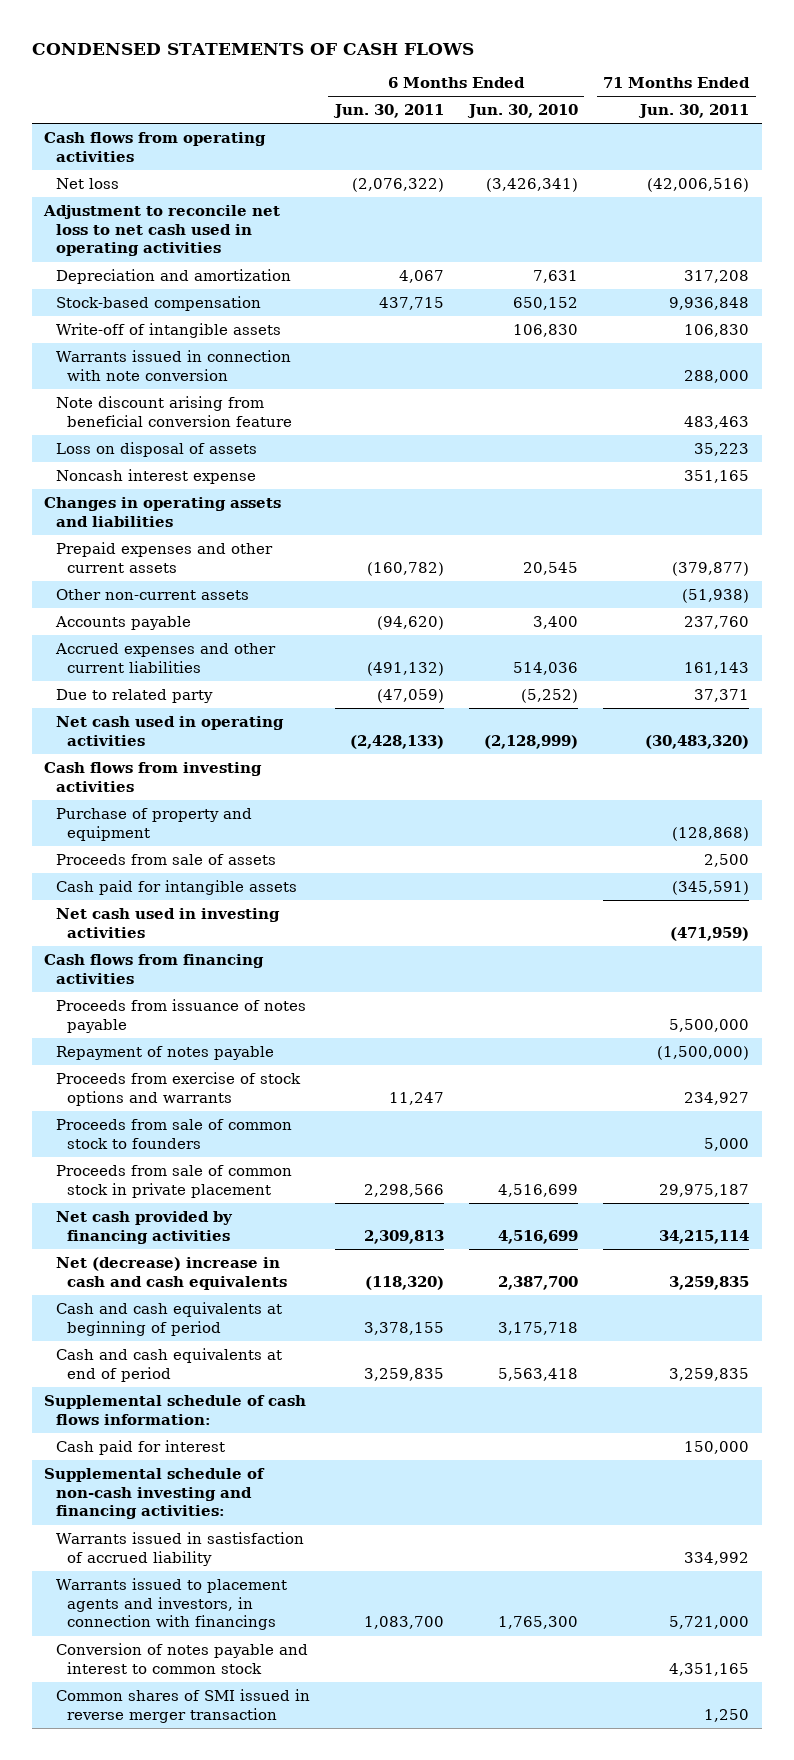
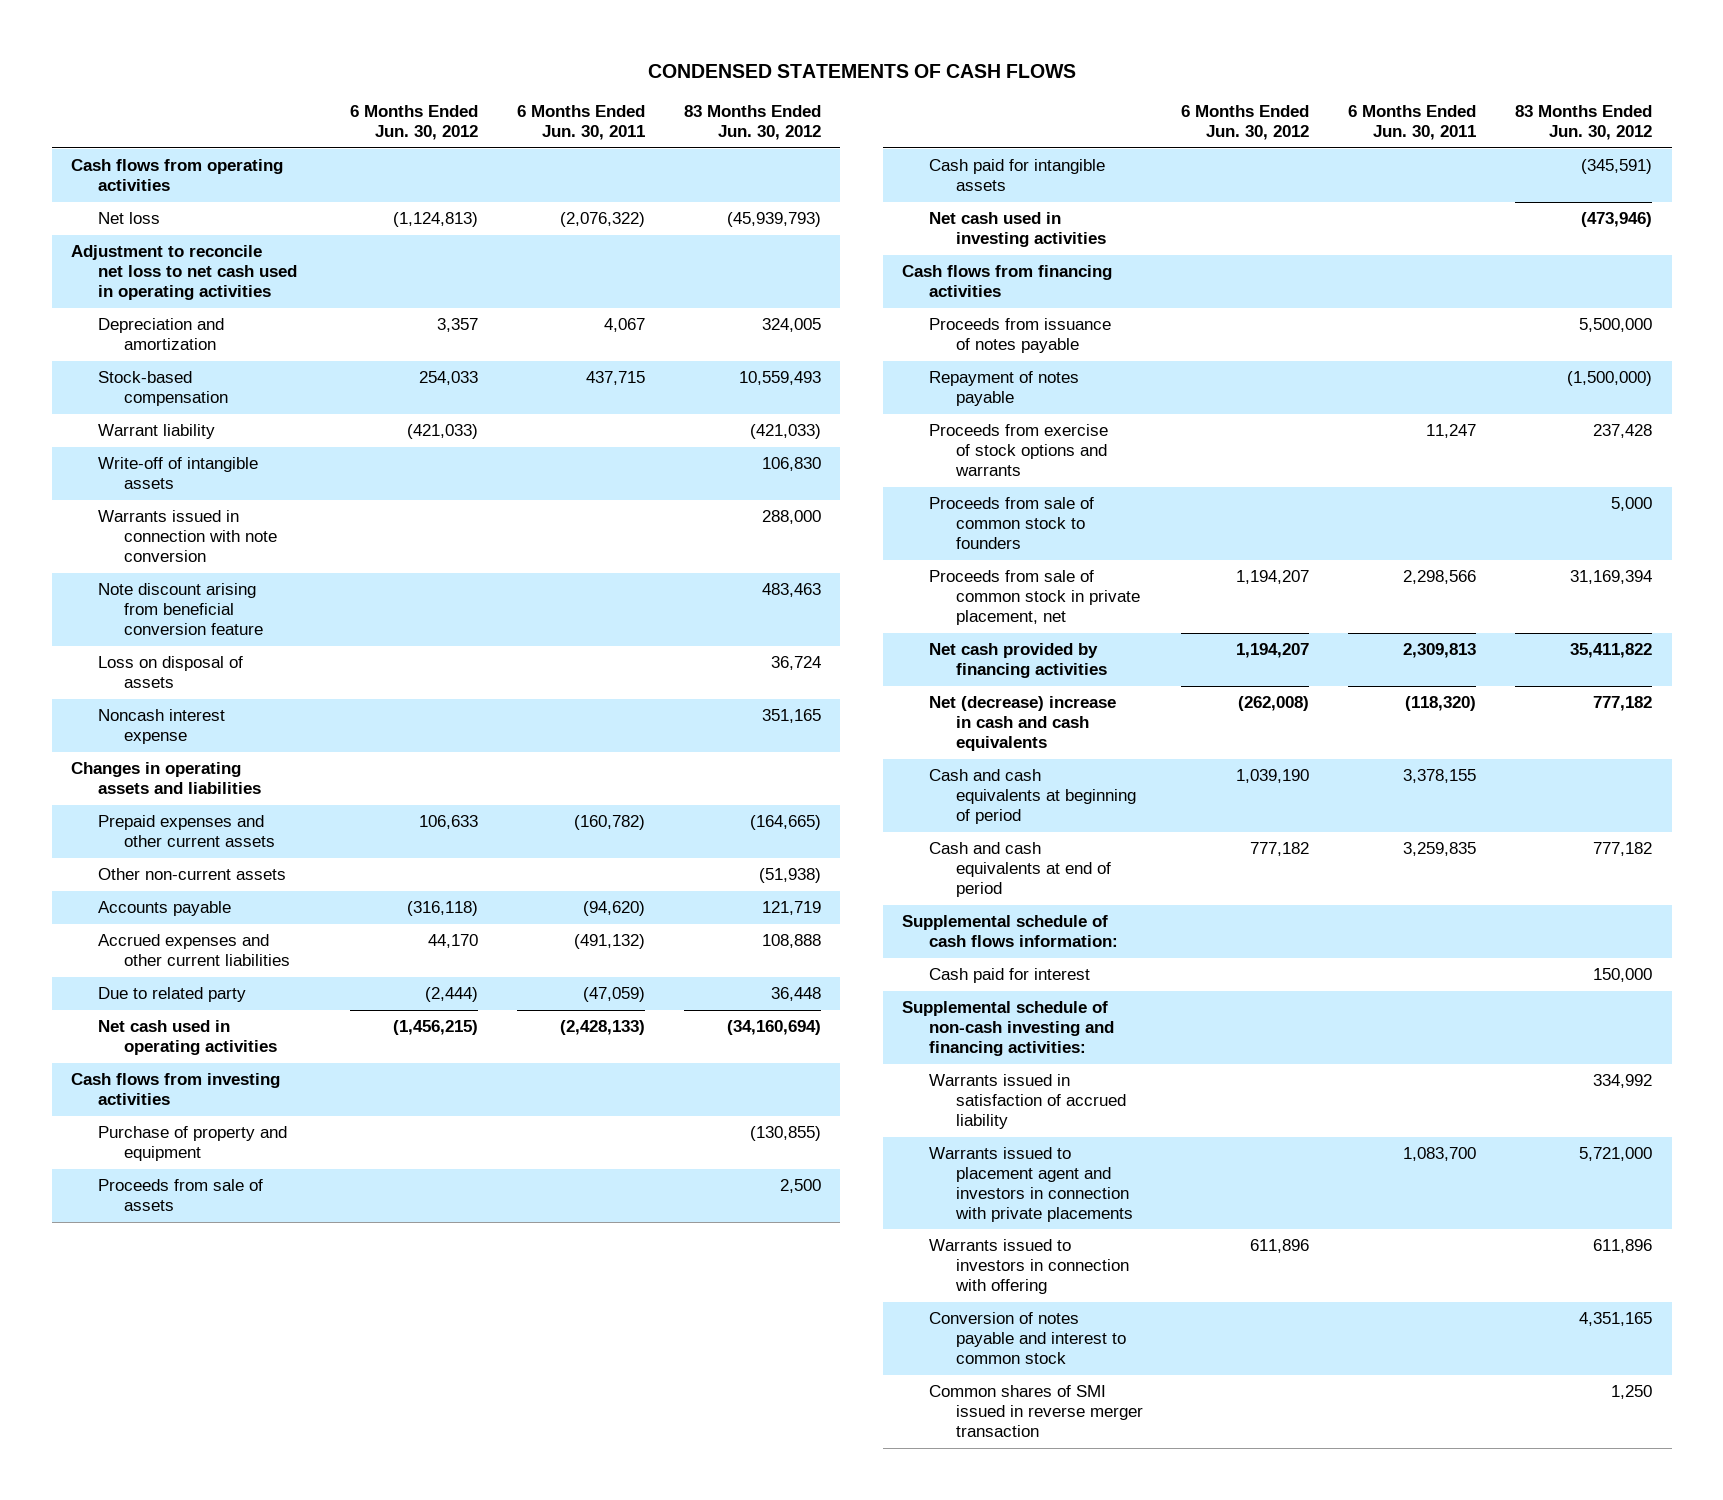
- | 6 Months Ended Jun. 30, 2011 | 6 Months Ended Jun. 30, 2010 | 71 Months Ended Jun. 30, 2011
+ | 6 Months Ended Jun. 30, 2012 | 6 Months Ended Jun. 30, 2011 | 83 Months Ended Jun. 30, 2012
+ Warrant liability | (421,033) | | (421,033)
- Proceeds from sale of common stock in private placement | 2,298,566 | 4,516,699 | 29,975,187
+ Proceeds from sale of common stock in private placement, net | 1,194,207 | 2,298,566 | 31,169,394
- Warrants issued in sastisfaction of accrued liability | | | 334,992
- Warrants issued to placement agents and investors, in connection with financings | 1,083,700 | 1,765,300 | 5,721,000
+ Warrants issued in satisfaction of accrued liability | | | 334,992
+ Warrants issued to placement agent and investors in connection with private placements | | 1,083,700 | 5,721,000
+ Warrants issued to investors in connection with offering | 611,896 | | 611,896

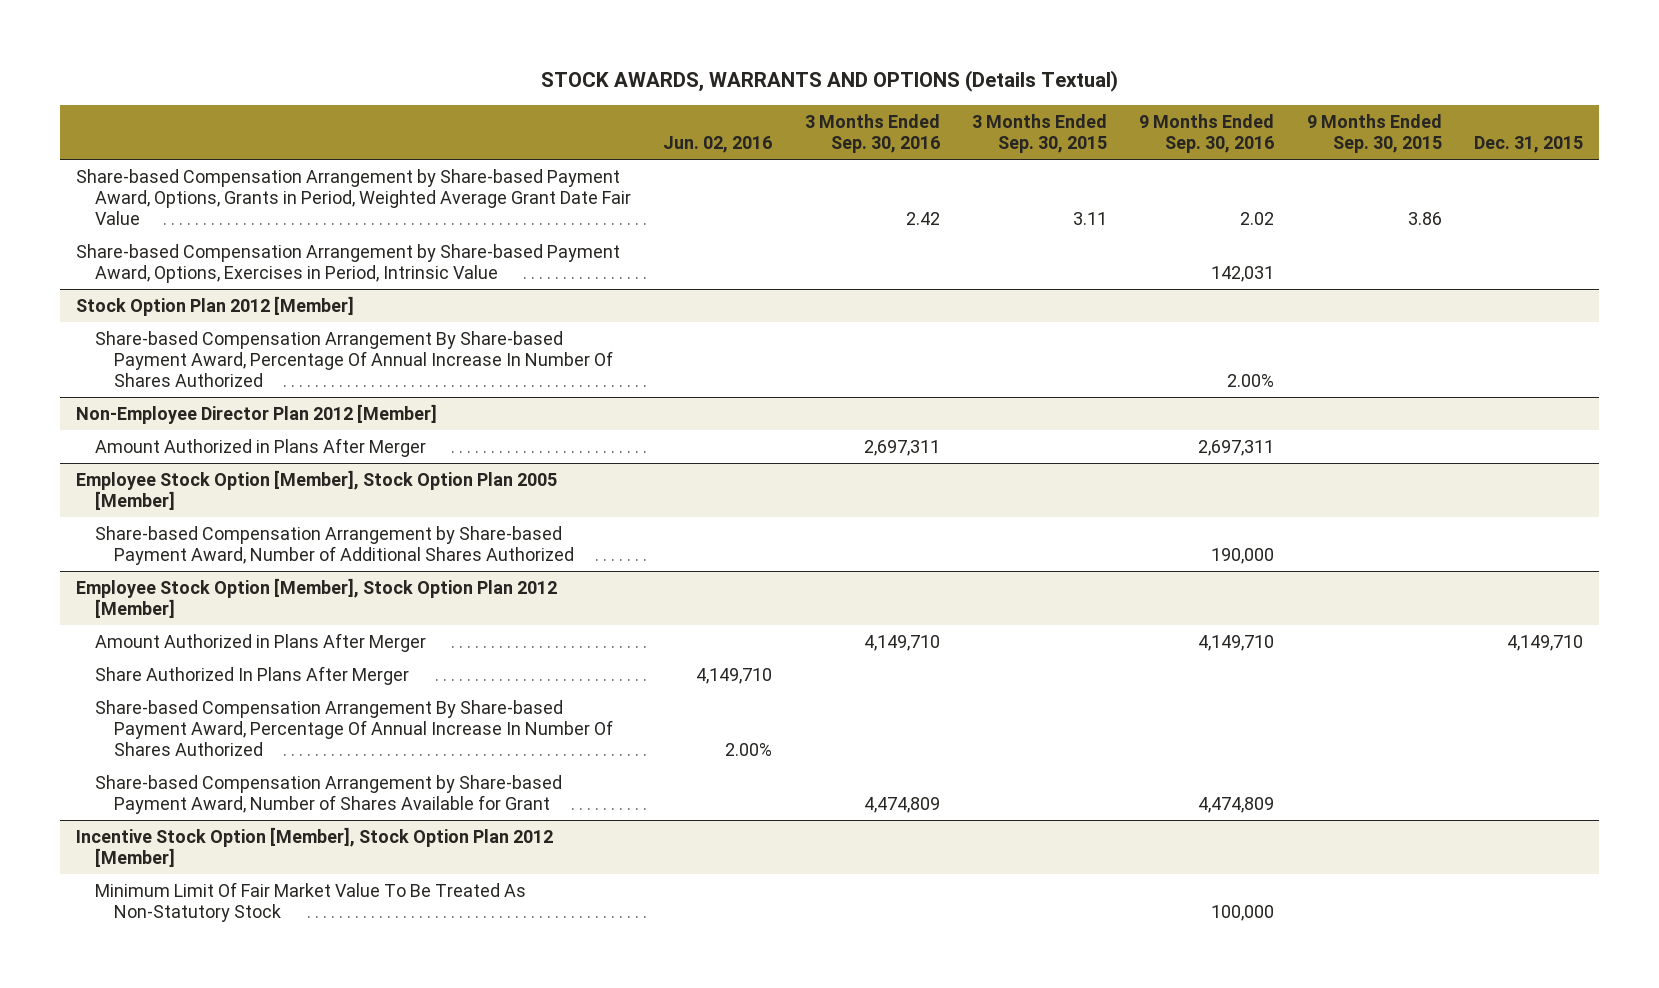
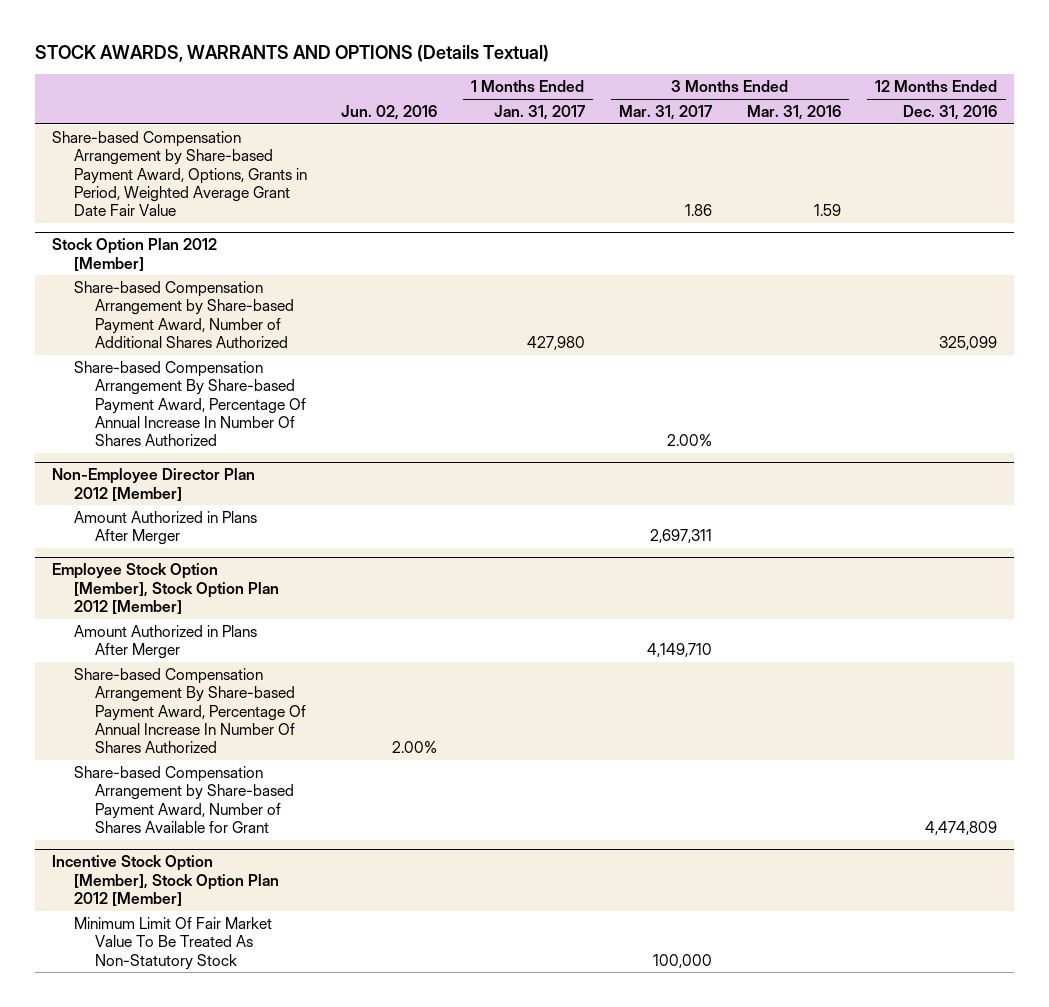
- | Jun. 02, 2016 | 3 Months Ended Sep. 30, 2016 | 3 Months Ended Sep. 30, 2015 | 9 Months Ended Sep. 30, 2016 | 9 Months Ended Sep. 30, 2015 | Dec. 31, 2015
+ | Jun. 02, 2016 | 1 Months Ended Jan. 31, 2017 | 3 Months Ended Mar. 31, 2017 | 3 Months Ended Mar. 31, 2016 | 12 Months Ended Dec. 31, 2016
- Share-based Compensation Arrangement by Share-based Payment Award, Options, Exercises in Period, Intrinsic Value | | | | 142,031 | |
@ Stock Option Plan 2012 [Member]
+ Share-based Compensation Arrangement by Share-based Payment Award, Number of Additional Shares Authorized | | 427,980 | | | 325,099
- Employee Stock Option [Member], Stock Option Plan 2005 [Member]
- Share-based Compensation Arrangement by Share-based Payment Award, Number of Additional Shares Authorized | | | | 190,000 | |
@ Employee Stock Option [Member], Stock Option Plan 2012 [Member]
- Share Authorized In Plans After Merger | 4,149,710 | | | | |

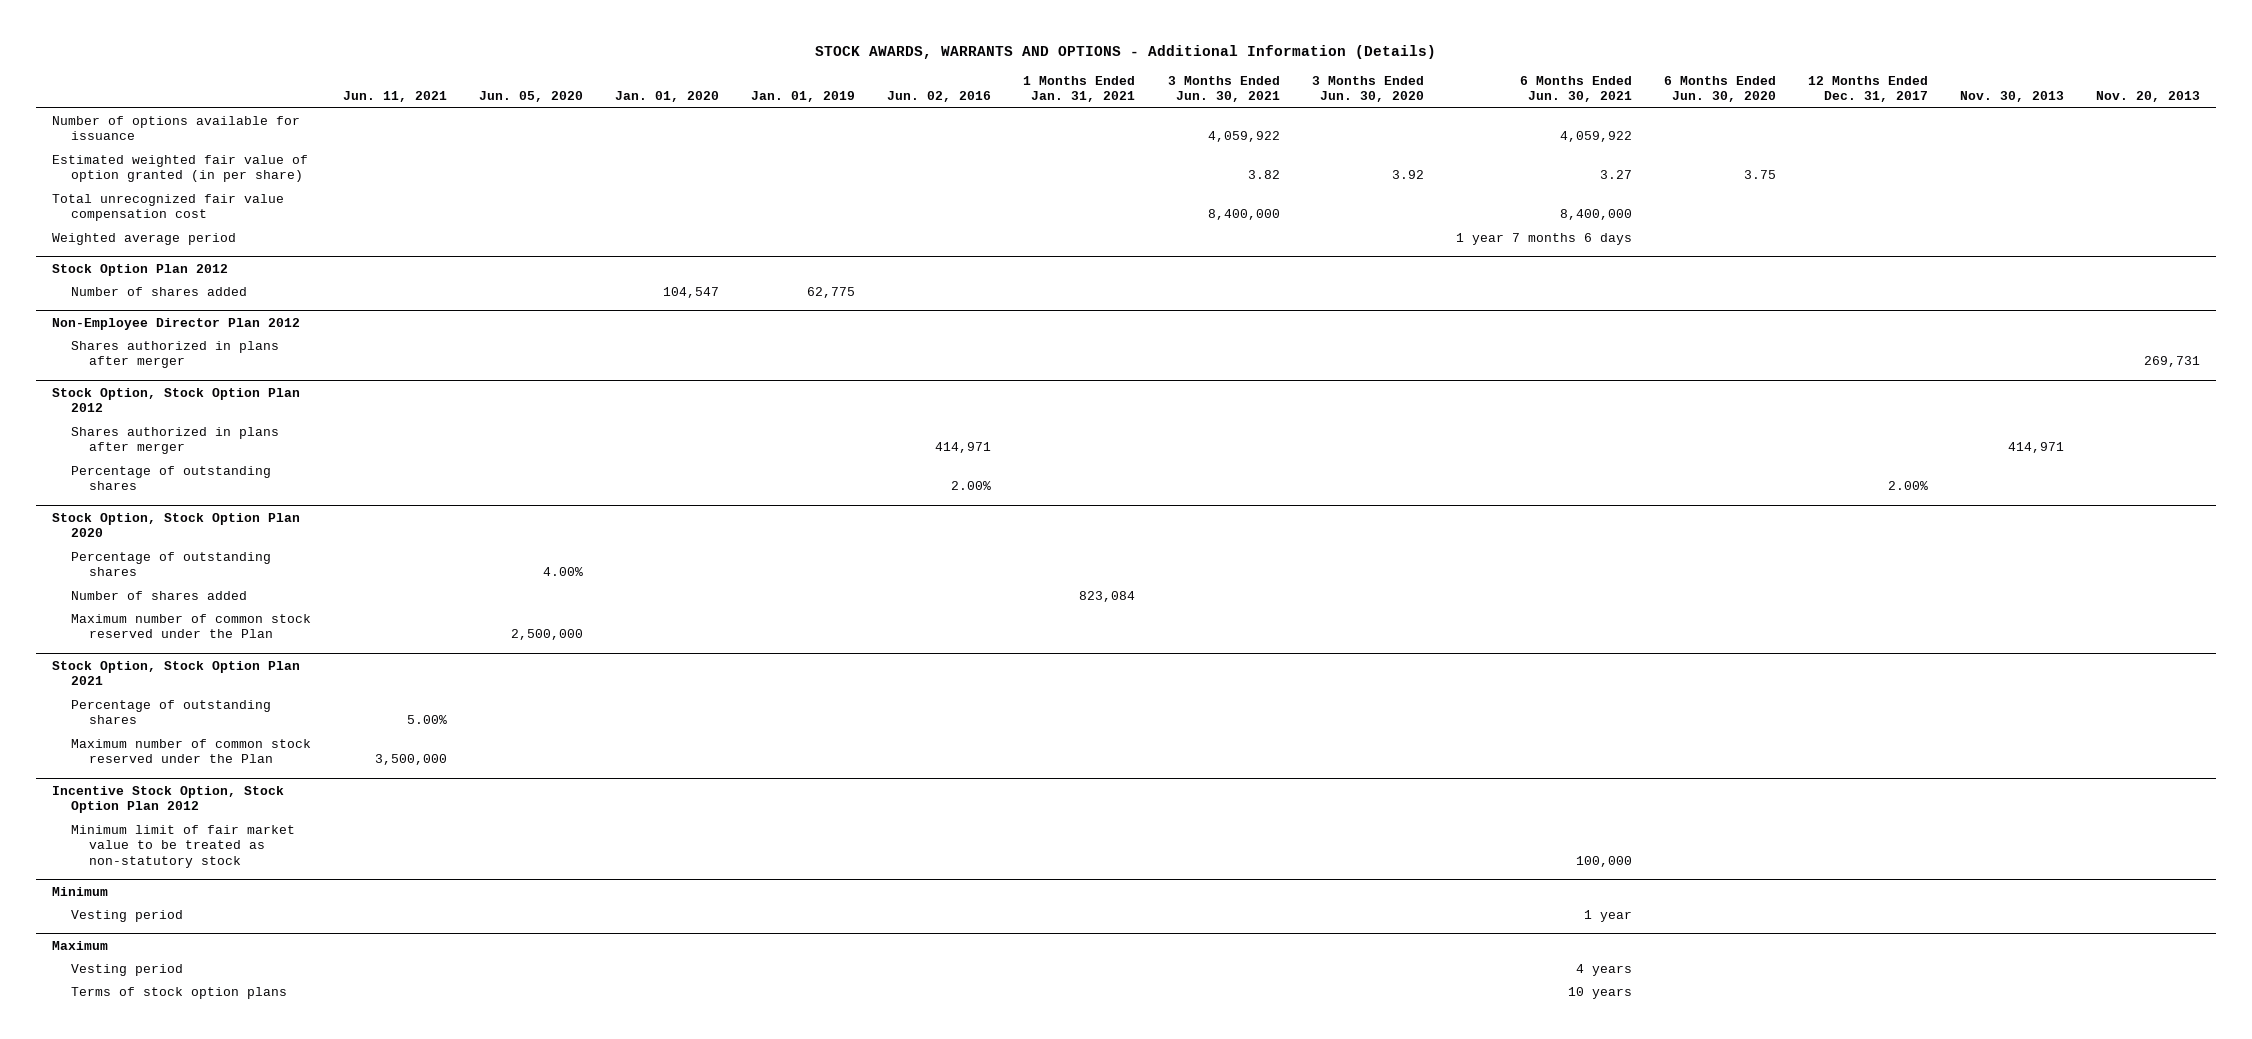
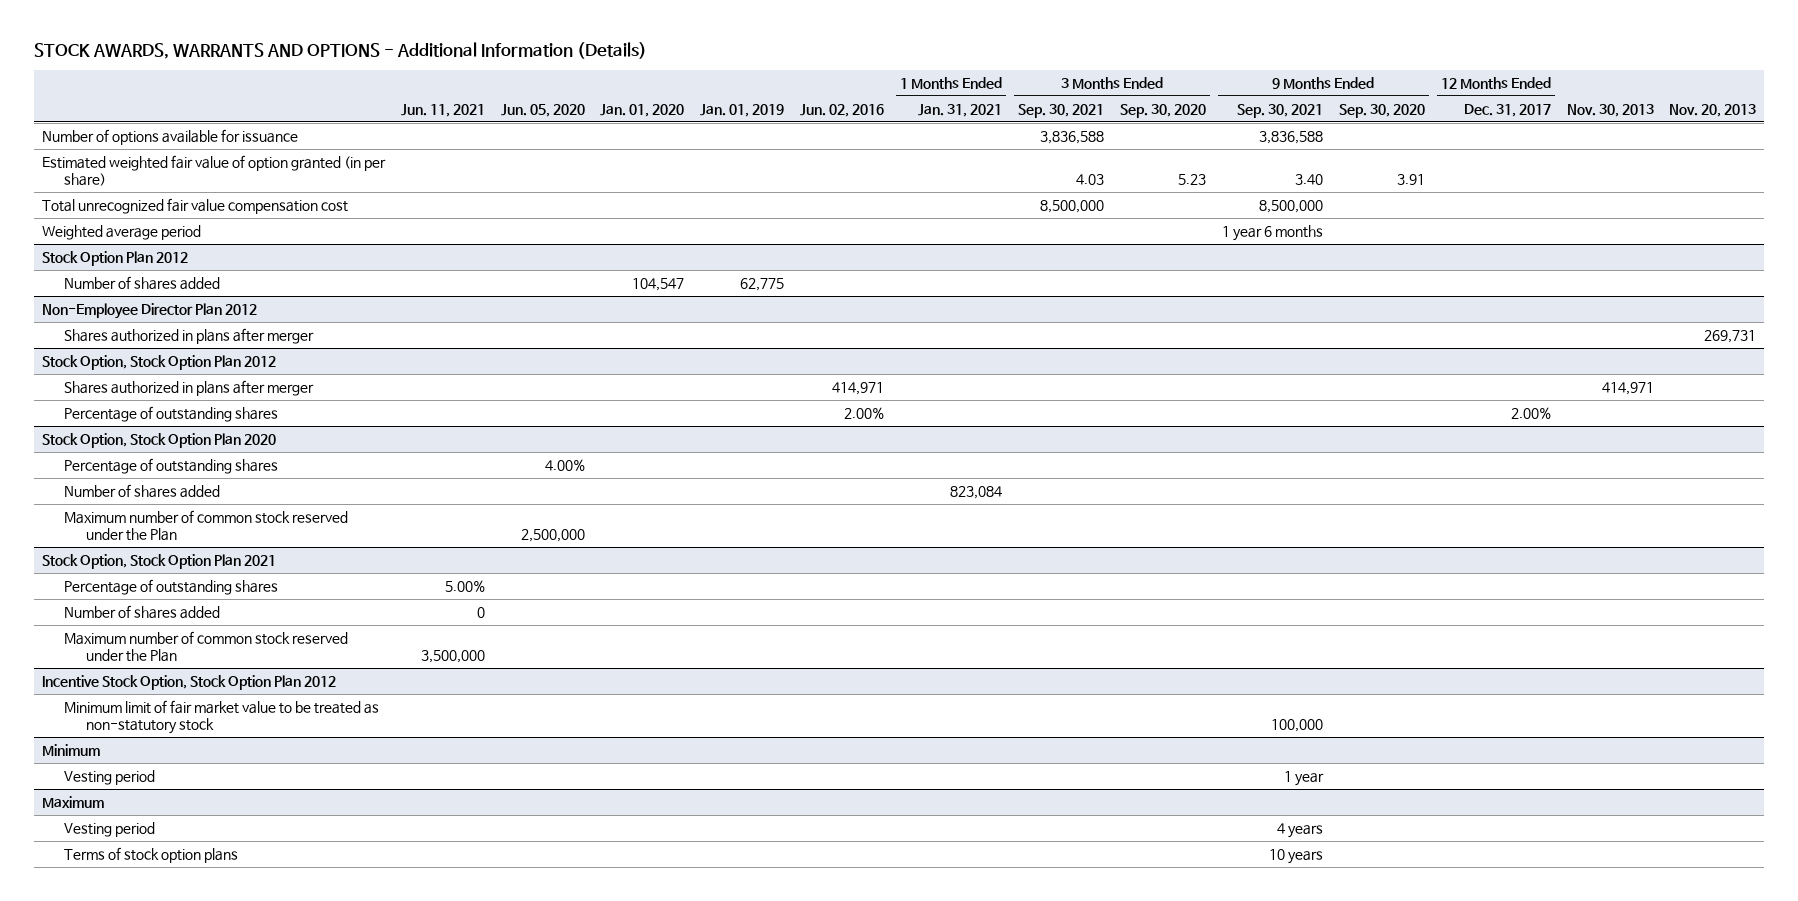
- | Jun. 11, 2021 | Jun. 05, 2020 | Jan. 01, 2020 | Jan. 01, 2019 | Jun. 02, 2016 | 1 Months Ended Jan. 31, 2021 | 3 Months Ended Jun. 30, 2021 | 3 Months Ended Jun. 30, 2020 | 6 Months Ended Jun. 30, 2021 | 6 Months Ended Jun. 30, 2020 | 12 Months Ended Dec. 31, 2017 | Nov. 30, 2013 | Nov. 20, 2013
+ | Jun. 11, 2021 | Jun. 05, 2020 | Jan. 01, 2020 | Jan. 01, 2019 | Jun. 02, 2016 | 1 Months Ended Jan. 31, 2021 | 3 Months Ended Sep. 30, 2021 | 3 Months Ended Sep. 30, 2020 | 9 Months Ended Sep. 30, 2021 | 9 Months Ended Sep. 30, 2020 | 12 Months Ended Dec. 31, 2017 | Nov. 30, 2013 | Nov. 20, 2013
@ Stock Option, Stock Option Plan 2021
+ Number of shares added | 0 | | | | | | | | | | | |

